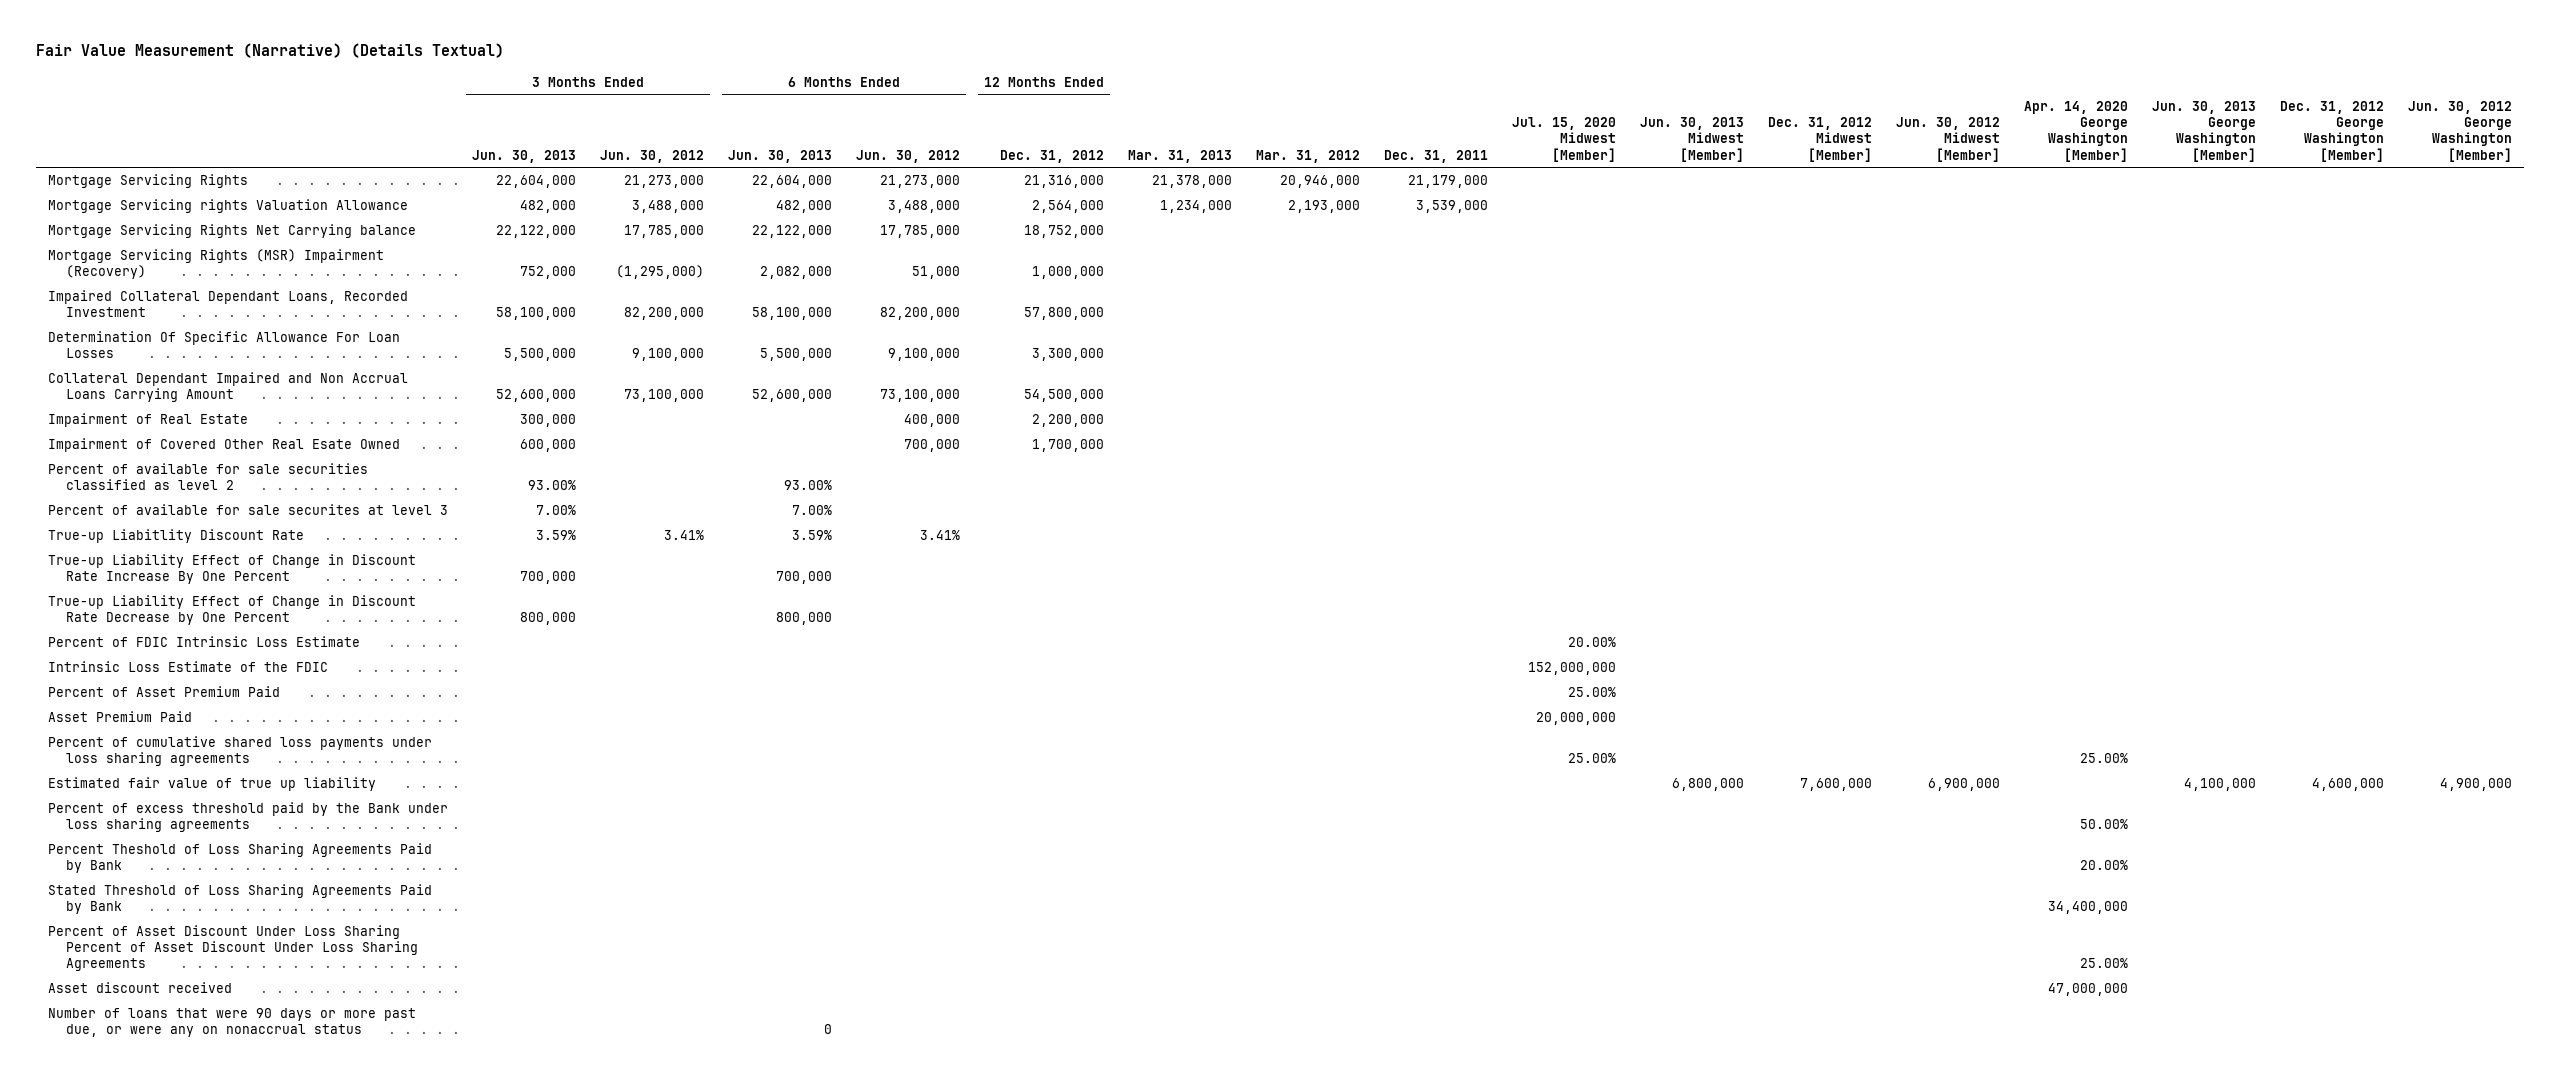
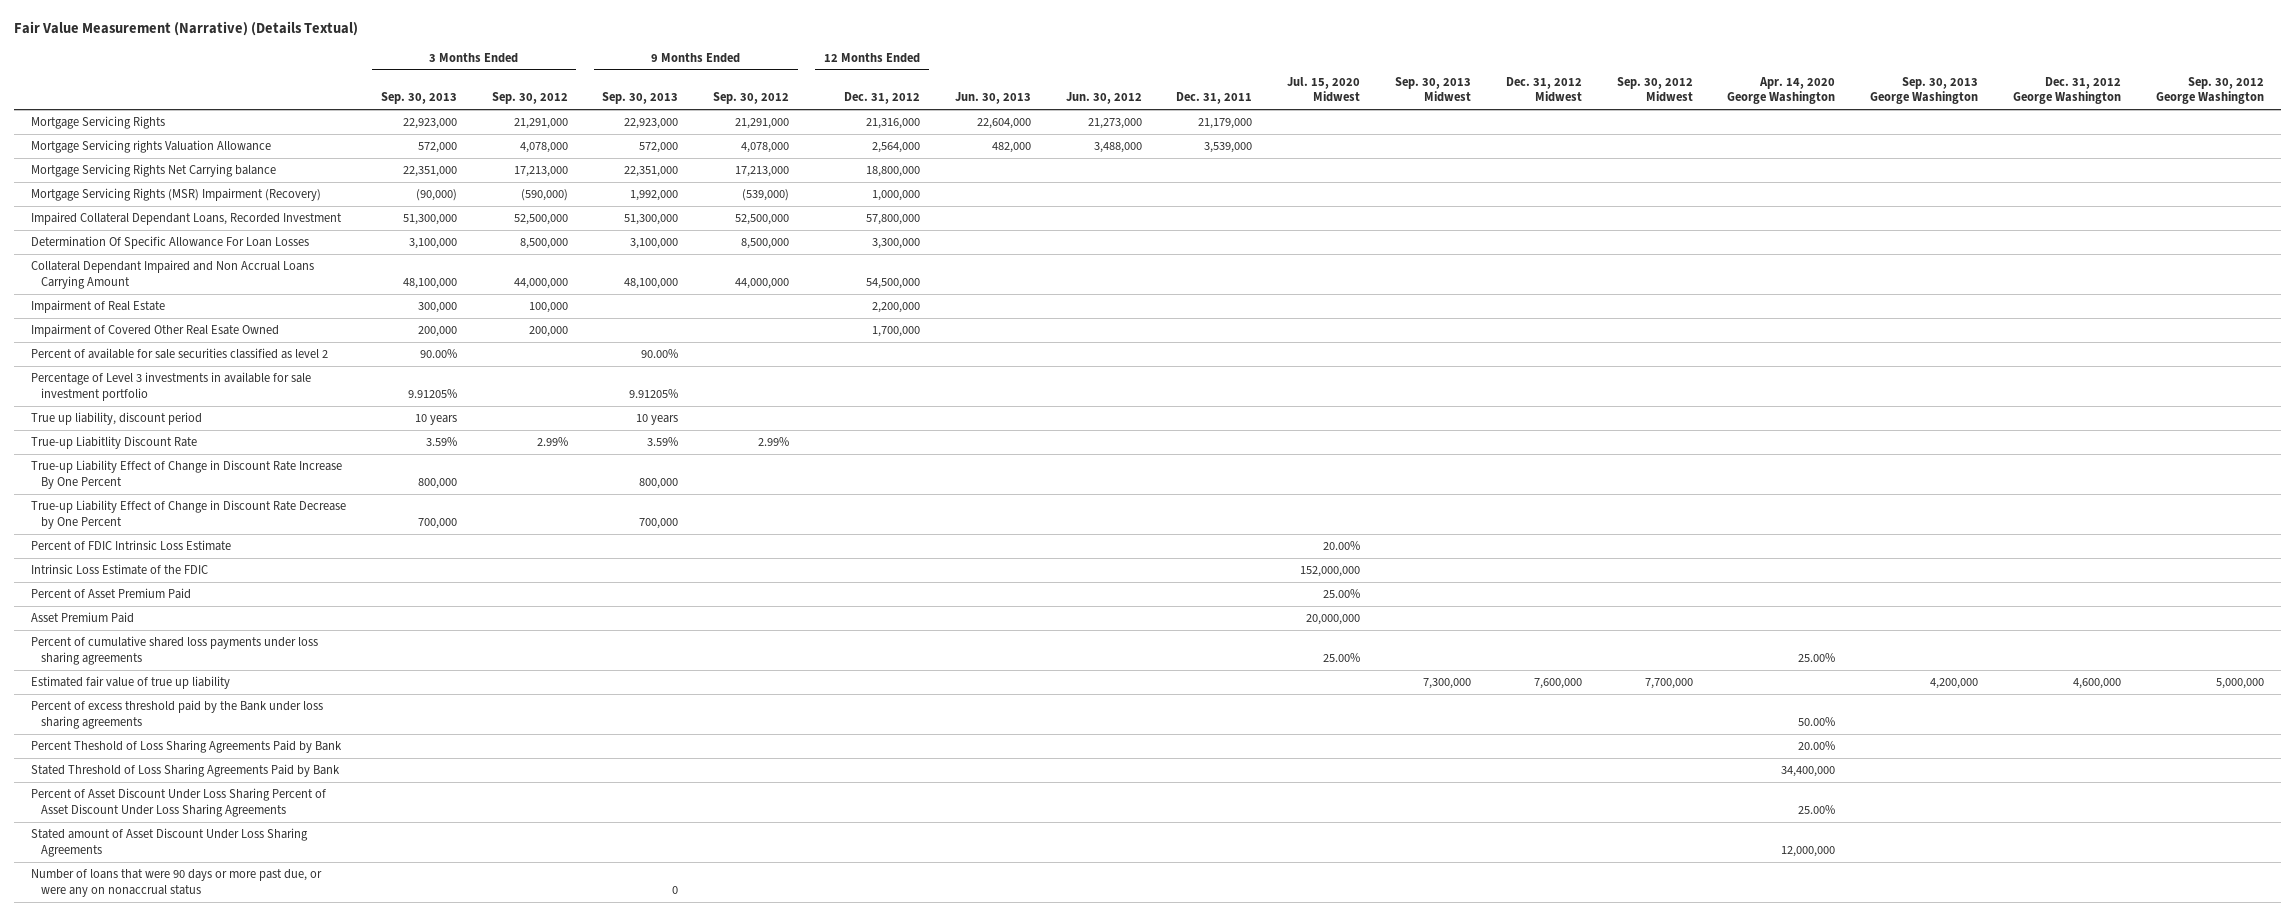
- | 3 Months Ended Jun. 30, 2013 | 3 Months Ended Jun. 30, 2012 | 6 Months Ended Jun. 30, 2013 | 6 Months Ended Jun. 30, 2012 | 12 Months Ended Dec. 31, 2012 | Mar. 31, 2013 | Mar. 31, 2012 | Dec. 31, 2011 | Jul. 15, 2020 Midwest [Member] | Jun. 30, 2013 Midwest [Member] | Dec. 31, 2012 Midwest [Member] | Jun. 30, 2012 Midwest [Member] | Apr. 14, 2020 George Washington [Member] | Jun. 30, 2013 George Washington [Member] | Dec. 31, 2012 George Washington [Member] | Jun. 30, 2012 George Washington [Member]
+ | 3 Months Ended Sep. 30, 2013 | 3 Months Ended Sep. 30, 2012 | 9 Months Ended Sep. 30, 2013 | 9 Months Ended Sep. 30, 2012 | 12 Months Ended Dec. 31, 2012 | Jun. 30, 2013 | Jun. 30, 2012 | Dec. 31, 2011 | Jul. 15, 2020 Midwest | Sep. 30, 2013 Midwest | Dec. 31, 2012 Midwest | Sep. 30, 2012 Midwest | Apr. 14, 2020 George Washington | Sep. 30, 2013 George Washington | Dec. 31, 2012 George Washington | Sep. 30, 2012 George Washington
- Mortgage Servicing Rights Net Carrying balance | 22,122,000 | 17,785,000 | 22,122,000 | 17,785,000 | 18,752,000 | | | | | | | | | | |
+ Mortgage Servicing Rights Net Carrying balance | 22,351,000 | 17,213,000 | 22,351,000 | 17,213,000 | 18,800,000 | | | | | | | | | | |
- Percent of available for sale securites at level 3 | 7.00% | | 7.00% | | | | | | | | | | | | |
+ Percentage of Level 3 investments in available for sale investment portfolio | 9.91205% | | 9.91205% | | | | | | | | | | | | |
+ True up liability, discount period | 10 years | | 10 years | | | | | | | | | | | | |
- Asset discount received | | | | | | | | | | | | | 47,000,000 | | |
+ Stated amount of Asset Discount Under Loss Sharing Agreements | | | | | | | | | | | | | 12,000,000 | | |

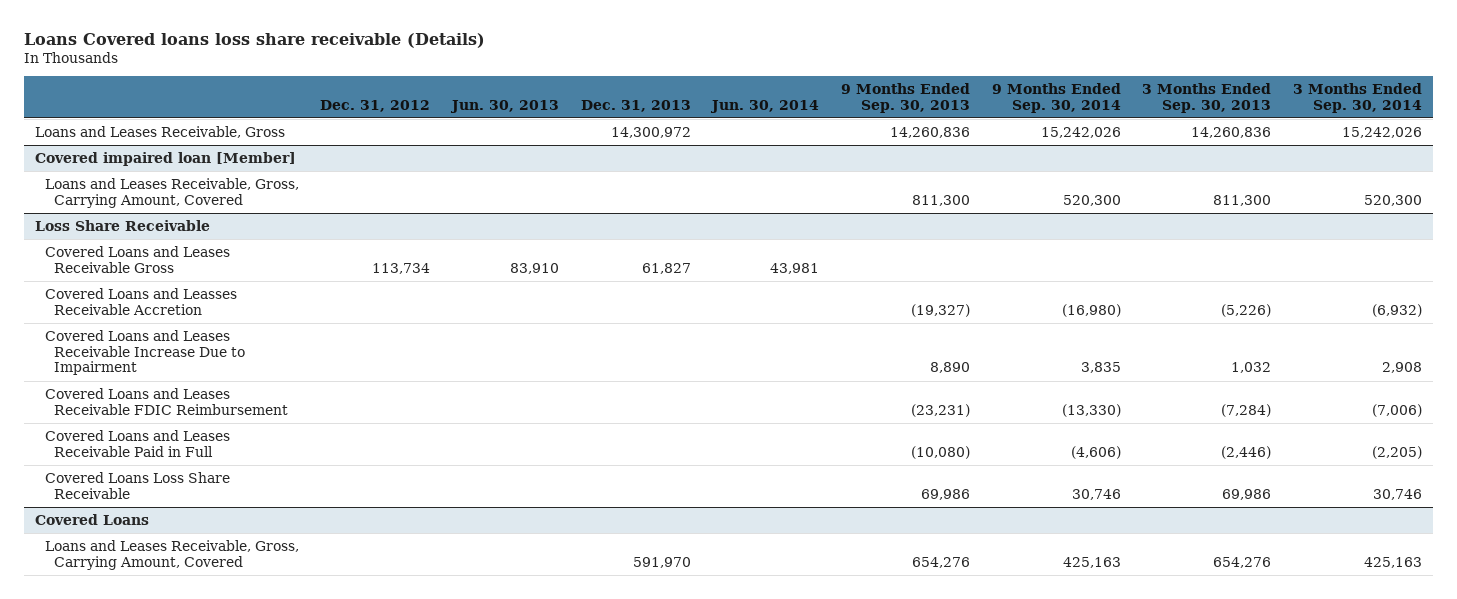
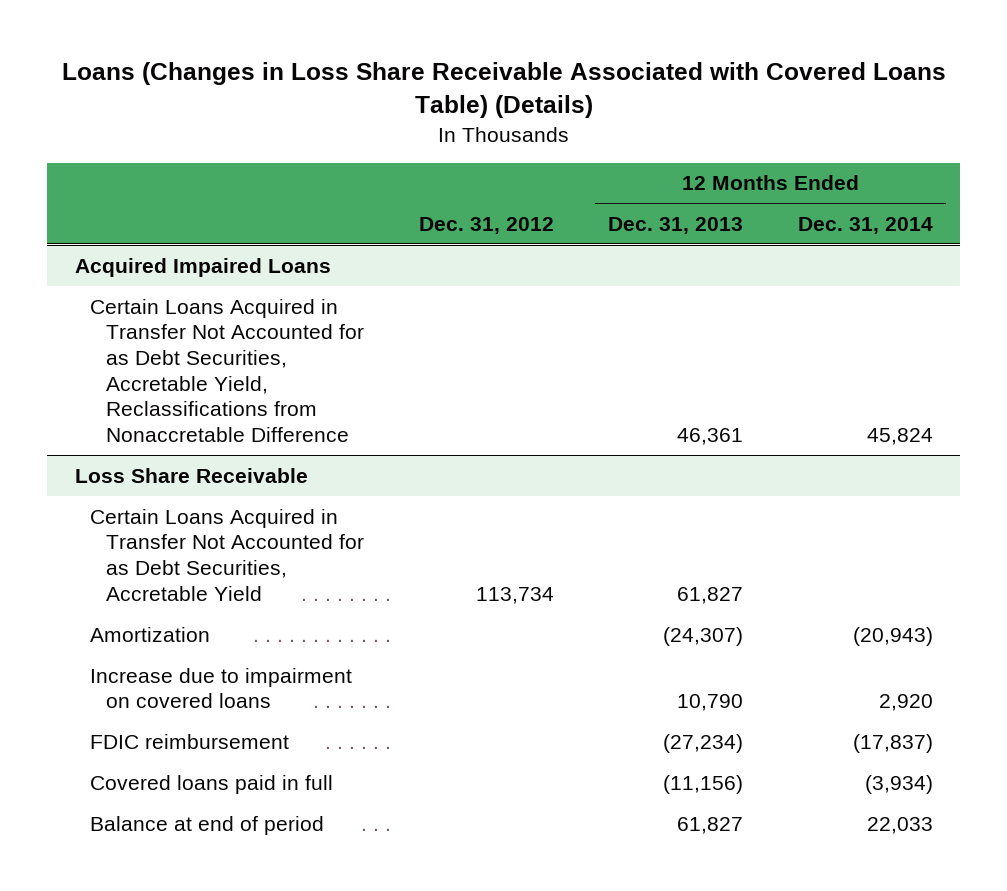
- Loans Covered loans loss share receivable (Details)
+ Loans (Changes in Loss Share Receivable Associated with Covered Loans Table) (Details)
- | Dec. 31, 2012 | Jun. 30, 2013 | Dec. 31, 2013 | Jun. 30, 2014 | 9 Months Ended Sep. 30, 2013 | 9 Months Ended Sep. 30, 2014 | 3 Months Ended Sep. 30, 2013 | 3 Months Ended Sep. 30, 2014
+ | Dec. 31, 2012 | 12 Months Ended Dec. 31, 2013 | 12 Months Ended Dec. 31, 2014
- Loans and Leases Receivable, Gross | | | 14,300,972 | | 14,260,836 | 15,242,026 | 14,260,836 | 15,242,026
- Covered impaired loan [Member]
- Loans and Leases Receivable, Gross, Carrying Amount, Covered | | | | | 811,300 | 520,300 | 811,300 | 520,300
+ Acquired Impaired Loans
+ Certain Loans Acquired in Transfer Not Accounted for as Debt Securities, Accretable Yield, Reclassifications from Nonaccretable Difference | | 46,361 | 45,824
@ Loss Share Receivable
- Covered Loans and Leases Receivable Gross | 113,734 | 83,910 | 61,827 | 43,981 | | | |
- Covered Loans and Leasses Receivable Accretion | | | | | (19,327) | (16,980) | (5,226) | (6,932)
- Covered Loans and Leases Receivable Increase Due to Impairment | | | | | 8,890 | 3,835 | 1,032 | 2,908
- Covered Loans and Leases Receivable FDIC Reimbursement | | | | | (23,231) | (13,330) | (7,284) | (7,006)
- Covered Loans and Leases Receivable Paid in Full | | | | | (10,080) | (4,606) | (2,446) | (2,205)
- Covered Loans Loss Share Receivable | | | | | 69,986 | 30,746 | 69,986 | 30,746
- Covered Loans
- Loans and Leases Receivable, Gross, Carrying Amount, Covered | | | 591,970 | | 654,276 | 425,163 | 654,276 | 425,163
@ Loss Share Receivable
+ Certain Loans Acquired in Transfer Not Accounted for as Debt Securities, Accretable Yield | 113,734 | 61,827 |
+ Amortization | | (24,307) | (20,943)
+ Increase due to impairment on covered loans | | 10,790 | 2,920
+ FDIC reimbursement | | (27,234) | (17,837)
+ Covered loans paid in full | | (11,156) | (3,934)
+ Balance at end of period | | 61,827 | 22,033

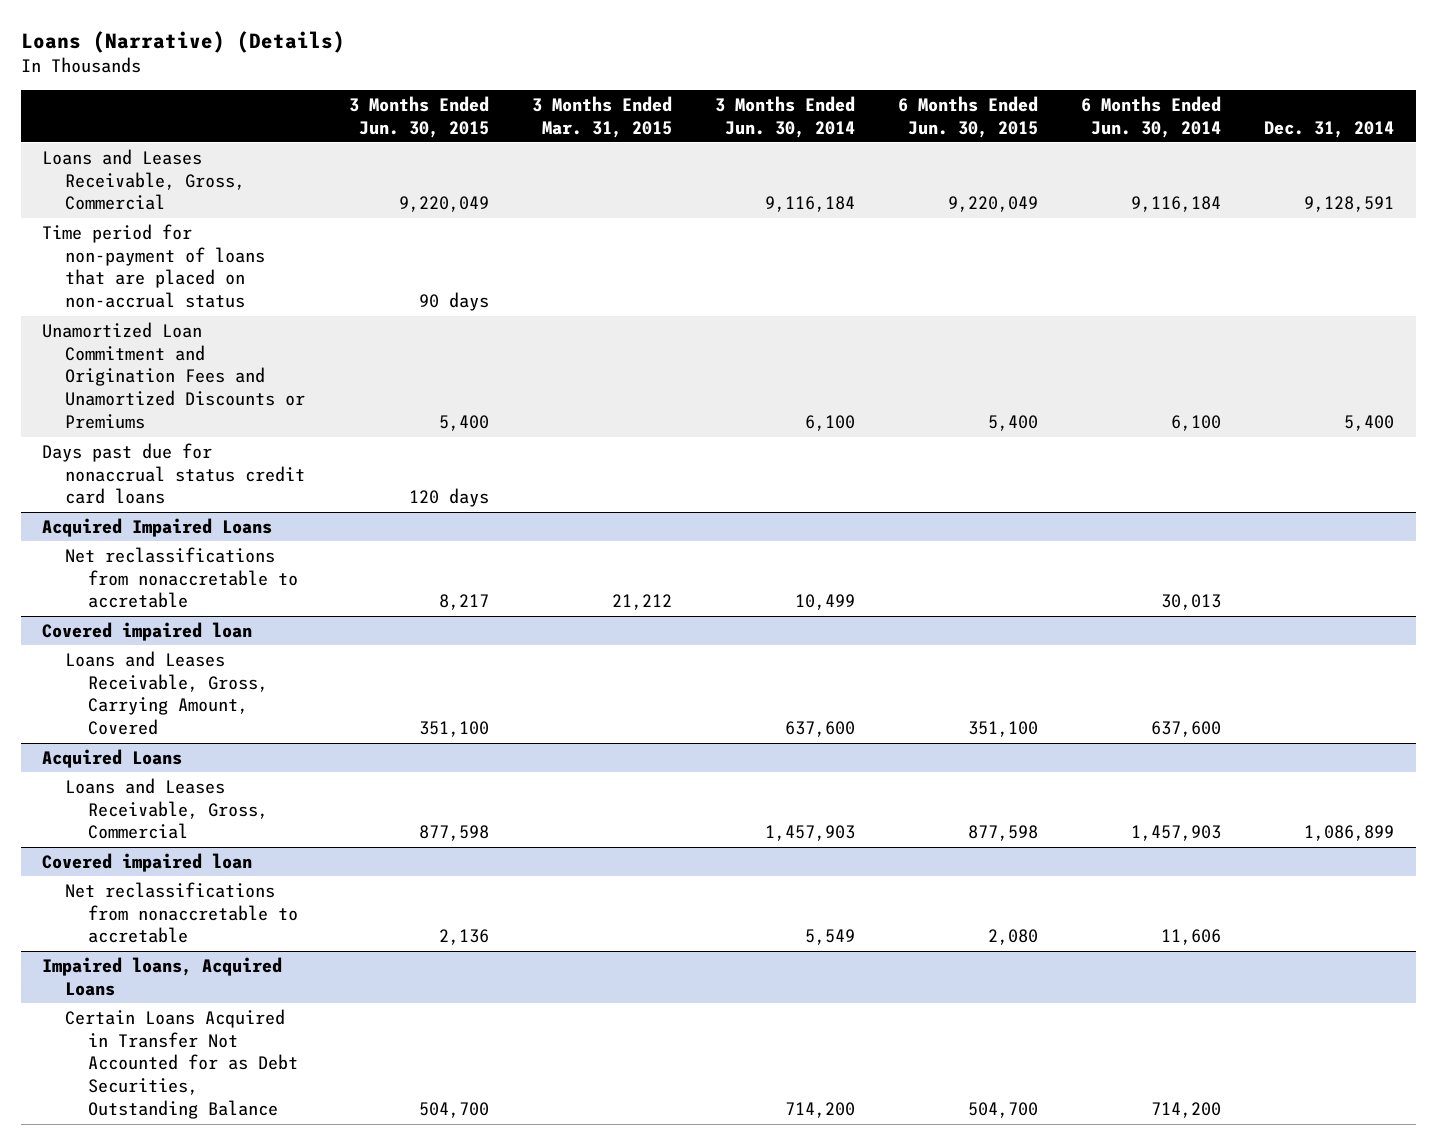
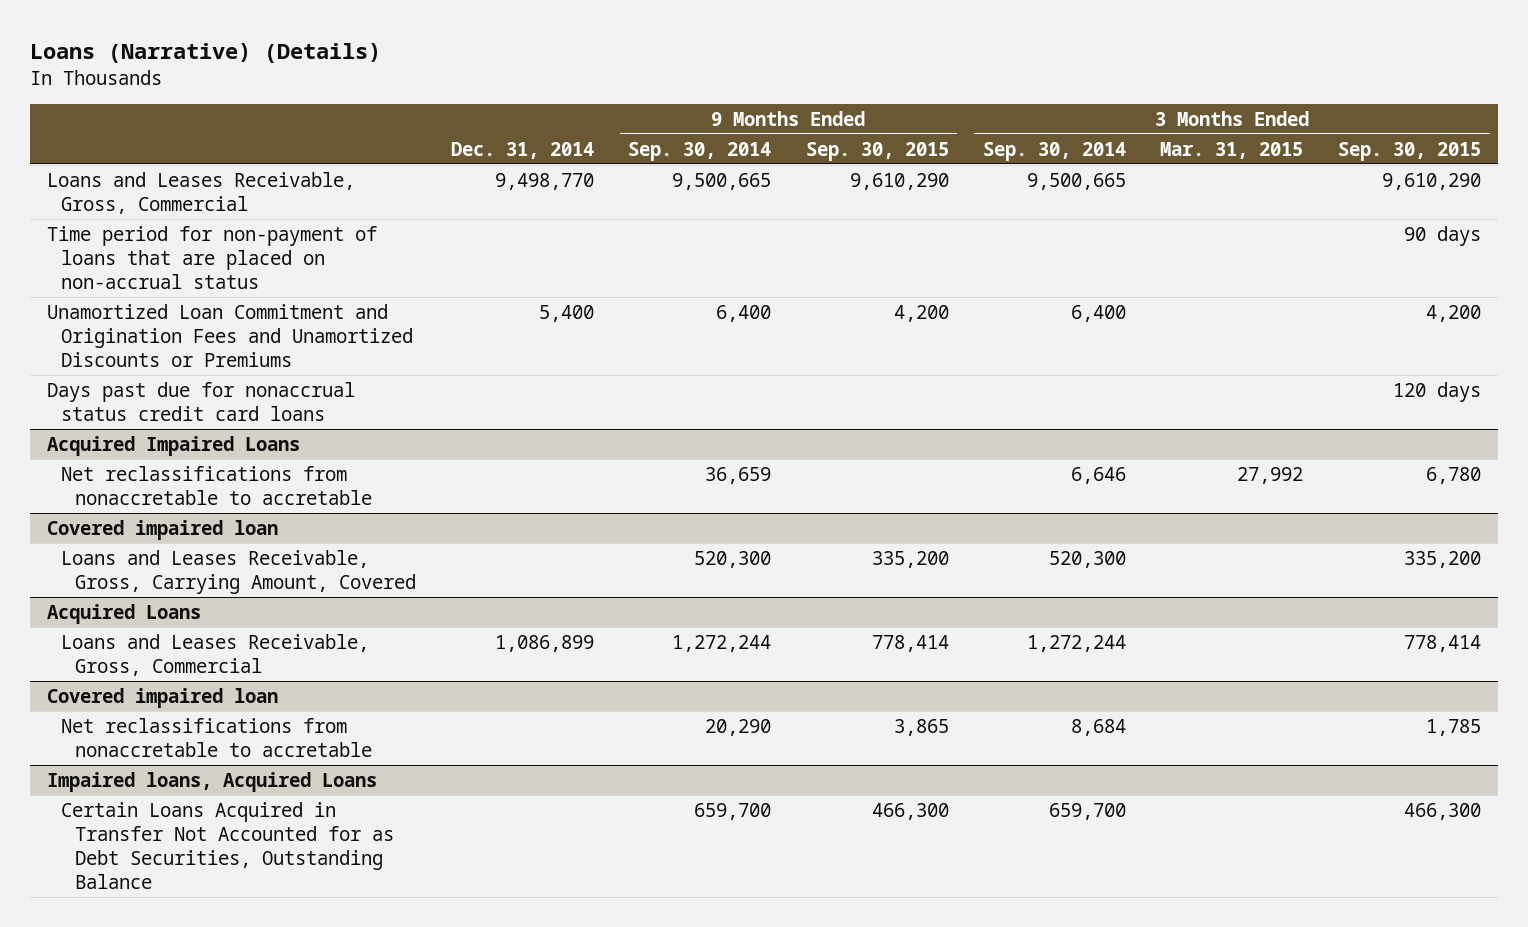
- | 3 Months Ended Jun. 30, 2015 | 3 Months Ended Mar. 31, 2015 | 3 Months Ended Jun. 30, 2014 | 6 Months Ended Jun. 30, 2015 | 6 Months Ended Jun. 30, 2014 | Dec. 31, 2014
+ | Dec. 31, 2014 | 9 Months Ended Sep. 30, 2014 | 9 Months Ended Sep. 30, 2015 | 3 Months Ended Sep. 30, 2014 | 3 Months Ended Mar. 31, 2015 | 3 Months Ended Sep. 30, 2015
- Loans and Leases Receivable, Gross, Commercial | 9,220,049 | | 9,116,184 | 9,220,049 | 9,116,184 | 9,128,591
+ Loans and Leases Receivable, Gross, Commercial | 9,498,770 | 9,500,665 | 9,610,290 | 9,500,665 | | 9,610,290
@ Acquired Impaired Loans
- Net reclassifications from nonaccretable to accretable | 8,217 | 21,212 | 10,499 | | 30,013 |
+ Net reclassifications from nonaccretable to accretable | | 36,659 | | 6,646 | 27,992 | 6,780

